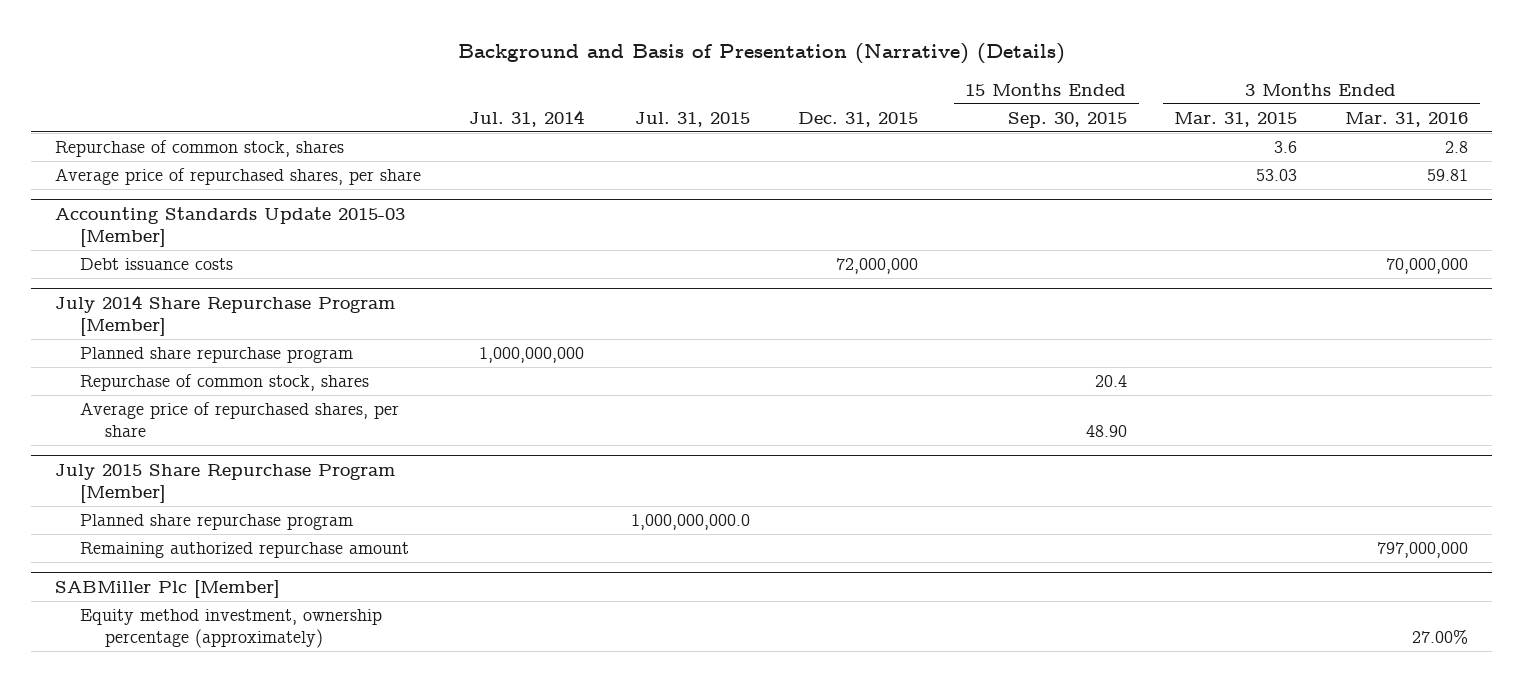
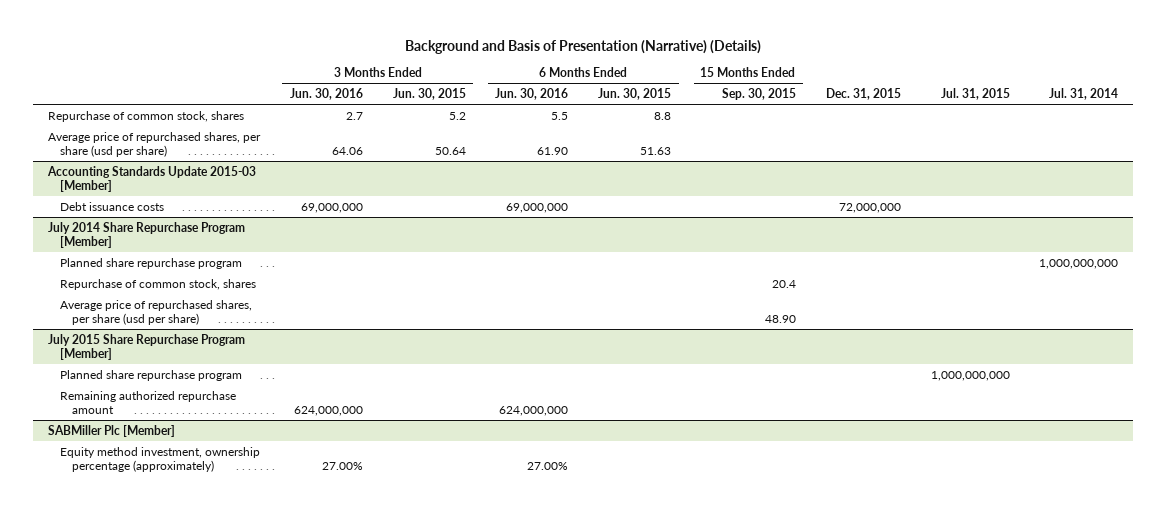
- | Jul. 31, 2014 | Jul. 31, 2015 | Dec. 31, 2015 | 15 Months Ended Sep. 30, 2015 | 3 Months Ended Mar. 31, 2015 | 3 Months Ended Mar. 31, 2016
+ | 3 Months Ended Jun. 30, 2016 | 3 Months Ended Jun. 30, 2015 | 6 Months Ended Jun. 30, 2016 | 6 Months Ended Jun. 30, 2015 | 15 Months Ended Sep. 30, 2015 | Dec. 31, 2015 | Jul. 31, 2015 | Jul. 31, 2014
- Average price of repurchased shares, per share | | | | | 53.03 | 59.81
+ Average price of repurchased shares, per share (usd per share) | 64.06 | 50.64 | 61.90 | 51.63 | | | |
@ July 2014 Share Repurchase Program [Member]
- Average price of repurchased shares, per share | | | | 48.90 | |
+ Average price of repurchased shares, per share (usd per share) | | | | | 48.90 | | |
@ July 2015 Share Repurchase Program [Member]
- Planned share repurchase program | | 1,000,000,000.0 | | | |
+ Planned share repurchase program | | | | | | | 1,000,000,000 |

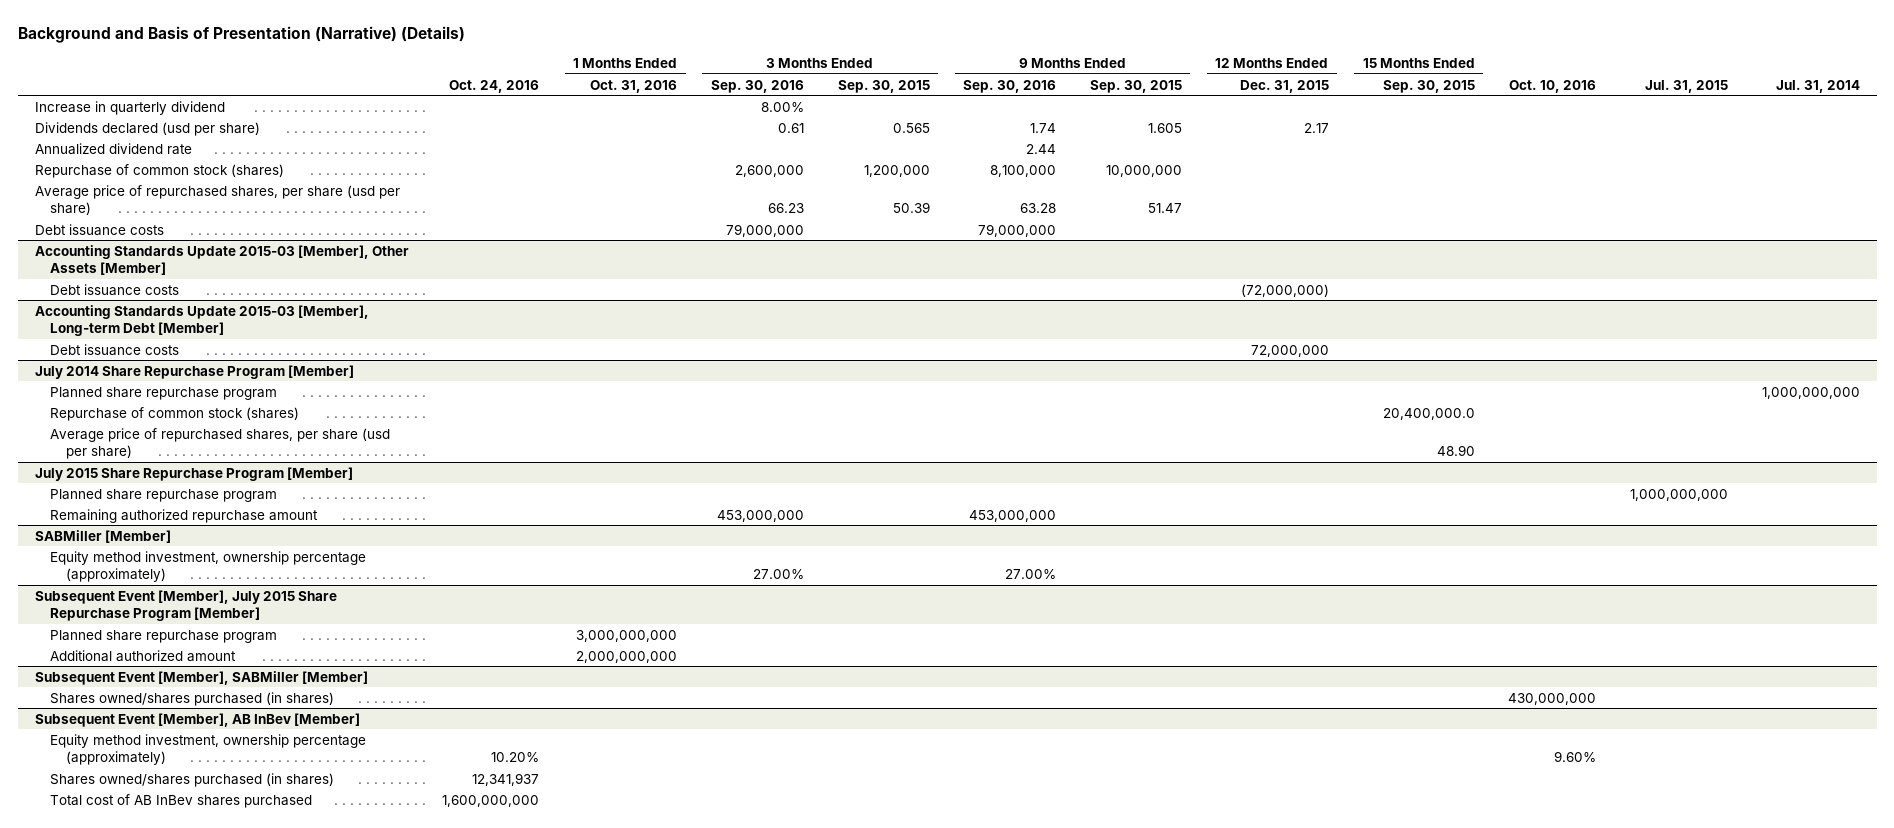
- | 3 Months Ended Jun. 30, 2016 | 3 Months Ended Jun. 30, 2015 | 6 Months Ended Jun. 30, 2016 | 6 Months Ended Jun. 30, 2015 | 15 Months Ended Sep. 30, 2015 | Dec. 31, 2015 | Jul. 31, 2015 | Jul. 31, 2014
+ | Oct. 24, 2016 | 1 Months Ended Oct. 31, 2016 | 3 Months Ended Sep. 30, 2016 | 3 Months Ended Sep. 30, 2015 | 9 Months Ended Sep. 30, 2016 | 9 Months Ended Sep. 30, 2015 | 12 Months Ended Dec. 31, 2015 | 15 Months Ended Sep. 30, 2015 | Oct. 10, 2016 | Jul. 31, 2015 | Jul. 31, 2014
- Repurchase of common stock, shares | 2.7 | 5.2 | 5.5 | 8.8 | | | |
+ Increase in quarterly dividend | | | 8.00% | | | | | | | |
+ Dividends declared (usd per share) | | | 0.61 | 0.565 | 1.74 | 1.605 | 2.17 | | | |
+ Annualized dividend rate | | | | | 2.44 | | | | | |
+ Repurchase of common stock (shares) | | | 2,600,000 | 1,200,000 | 8,100,000 | 10,000,000 | | | | |
- Accounting Standards Update 2015-03 [Member]
+ Debt issuance costs | | | 79,000,000 | | 79,000,000 | | | | | |
+ Accounting Standards Update 2015-03 [Member], Other Assets [Member]
+ Accounting Standards Update 2015-03 [Member], Long-term Debt [Member]
+ Debt issuance costs | | | | | | | 72,000,000 | | | |
@ July 2014 Share Repurchase Program [Member]
- Repurchase of common stock, shares | | | | | 20.4 | | |
+ Repurchase of common stock (shares) | | | | | | | | 20,400,000.0 | | |
- SABMiller Plc [Member]
+ SABMiller [Member]
+ Subsequent Event [Member], July 2015 Share Repurchase Program [Member]
+ Planned share repurchase program | | 3,000,000,000 | | | | | | | | |
+ Additional authorized amount | | 2,000,000,000 | | | | | | | | |
+ Subsequent Event [Member], SABMiller [Member]
+ Shares owned/shares purchased (in shares) | | | | | | | | | 430,000,000 | |
+ Subsequent Event [Member], AB InBev [Member]
+ Equity method investment, ownership percentage (approximately) | 10.20% | | | | | | | | 9.60% | |
+ Shares owned/shares purchased (in shares) | 12,341,937 | | | | | | | | | |
+ Total cost of AB InBev shares purchased | 1,600,000,000 | | | | | | | | | |

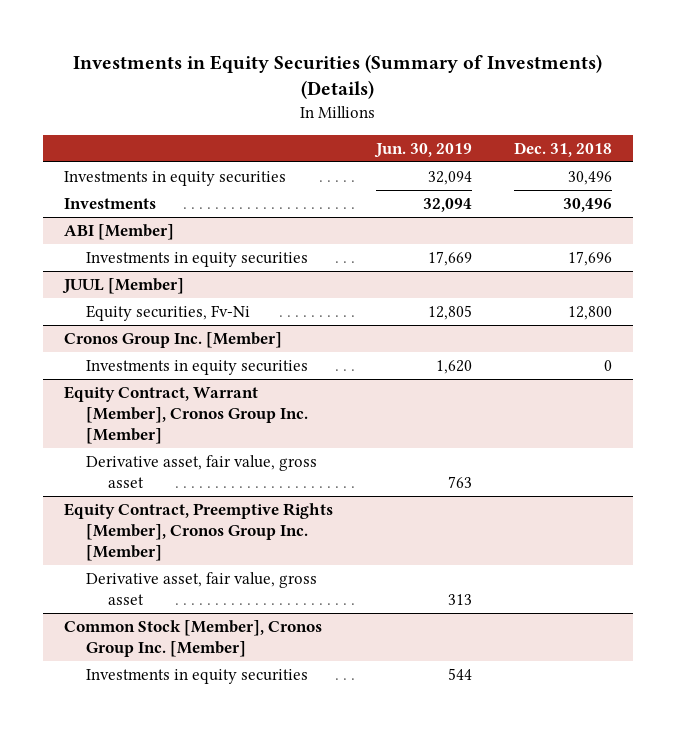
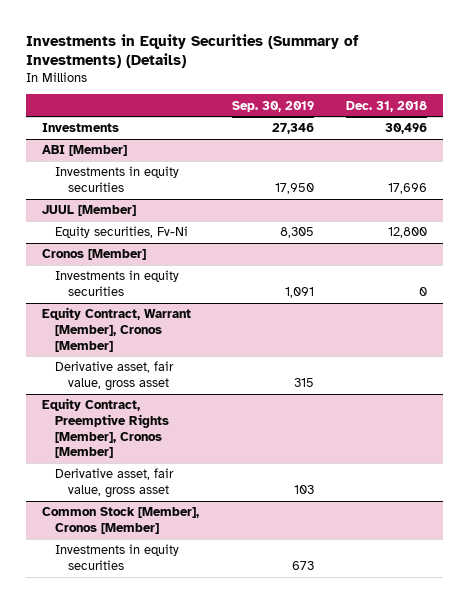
- | Jun. 30, 2019 | Dec. 31, 2018
+ | Sep. 30, 2019 | Dec. 31, 2018
- Investments in equity securities | 32,094 | 30,496
- Cronos Group Inc. [Member]
+ Cronos [Member]
- Equity Contract, Warrant [Member], Cronos Group Inc. [Member]
+ Equity Contract, Warrant [Member], Cronos [Member]
- Equity Contract, Preemptive Rights [Member], Cronos Group Inc. [Member]
+ Equity Contract, Preemptive Rights [Member], Cronos [Member]
- Common Stock [Member], Cronos Group Inc. [Member]
+ Common Stock [Member], Cronos [Member]

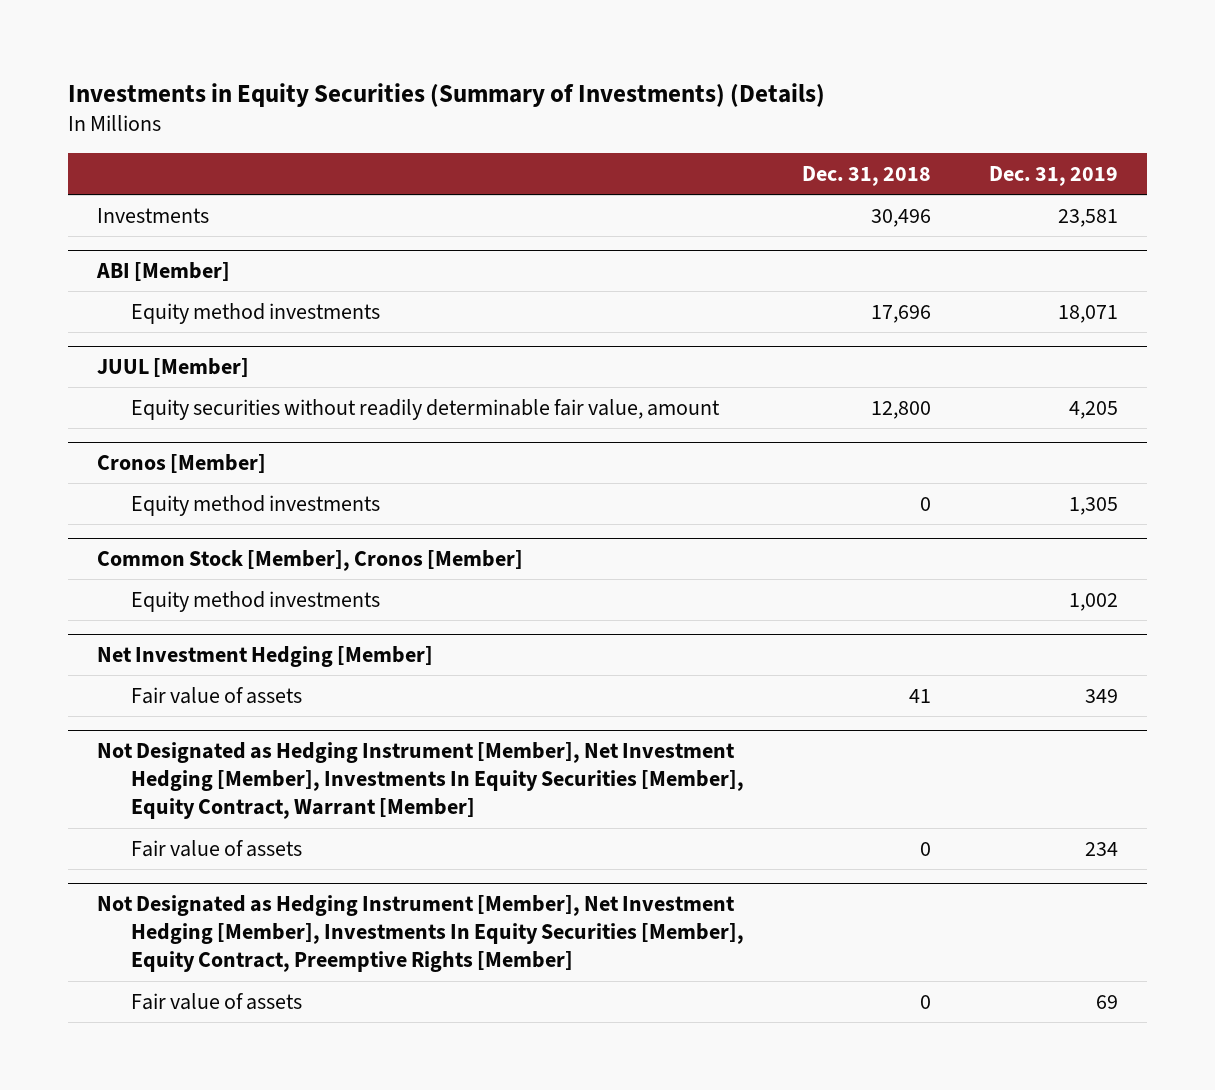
- | Sep. 30, 2019 | Dec. 31, 2018
+ | Dec. 31, 2018 | Dec. 31, 2019
@ ABI [Member]
- Investments in equity securities | 17,950 | 17,696
+ Equity method investments | 17,696 | 18,071
@ JUUL [Member]
- Equity securities, Fv-Ni | 8,305 | 12,800
+ Equity securities without readily determinable fair value, amount | 12,800 | 4,205
@ Cronos [Member]
- Investments in equity securities | 1,091 | 0
- Equity Contract, Warrant [Member], Cronos [Member]
- Derivative asset, fair value, gross asset | 315 |
- Equity Contract, Preemptive Rights [Member], Cronos [Member]
- Derivative asset, fair value, gross asset | 103 |
@ Cronos [Member]
+ Equity method investments | 0 | 1,305
@ Common Stock [Member], Cronos [Member]
- Investments in equity securities | 673 |
+ Equity method investments | | 1,002
+ Net Investment Hedging [Member]
+ Fair value of assets | 41 | 349
+ Not Designated as Hedging Instrument [Member], Net Investment Hedging [Member], Investments In Equity Securities [Member], Equity Contract, Warrant [Member]
+ Fair value of assets | 0 | 234
+ Not Designated as Hedging Instrument [Member], Net Investment Hedging [Member], Investments In Equity Securities [Member], Equity Contract, Preemptive Rights [Member]
+ Fair value of assets | 0 | 69

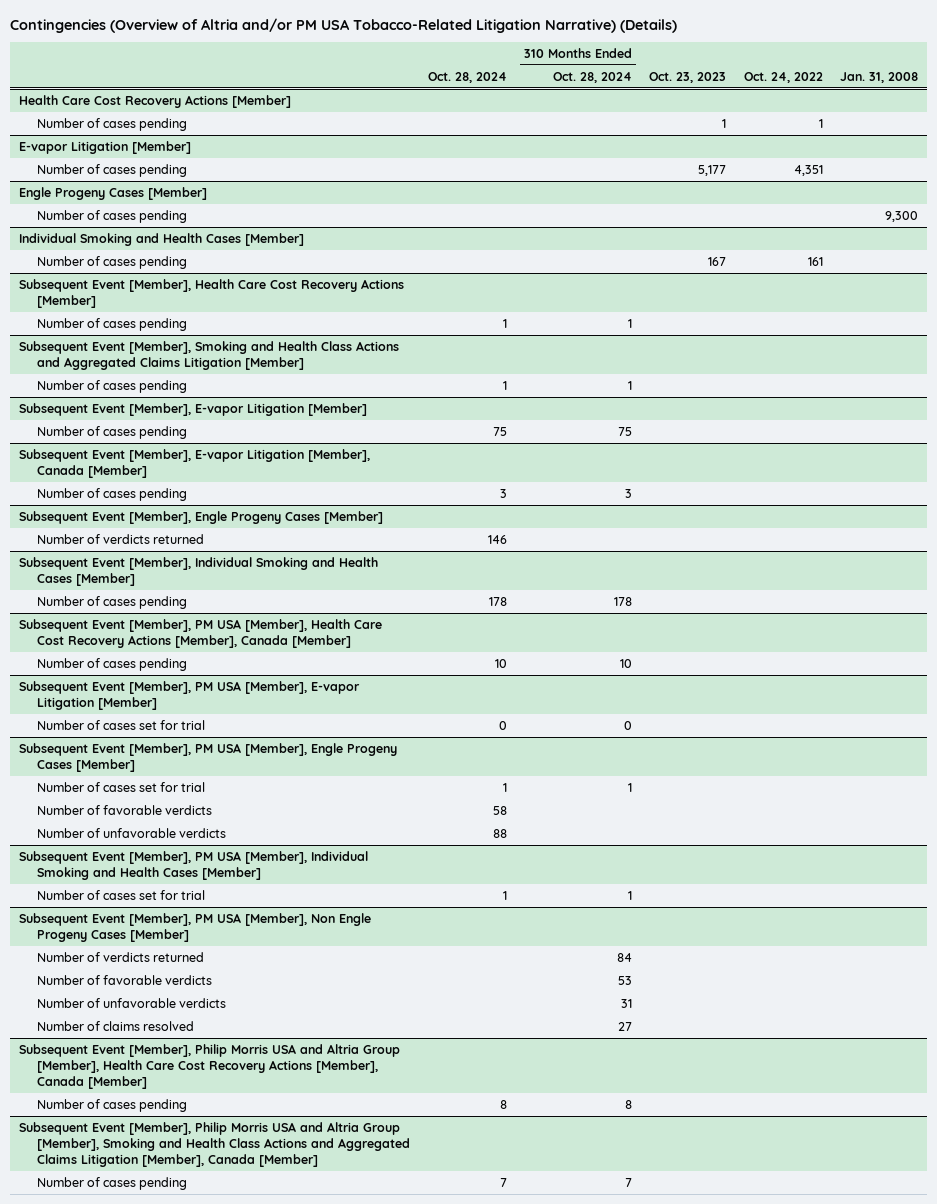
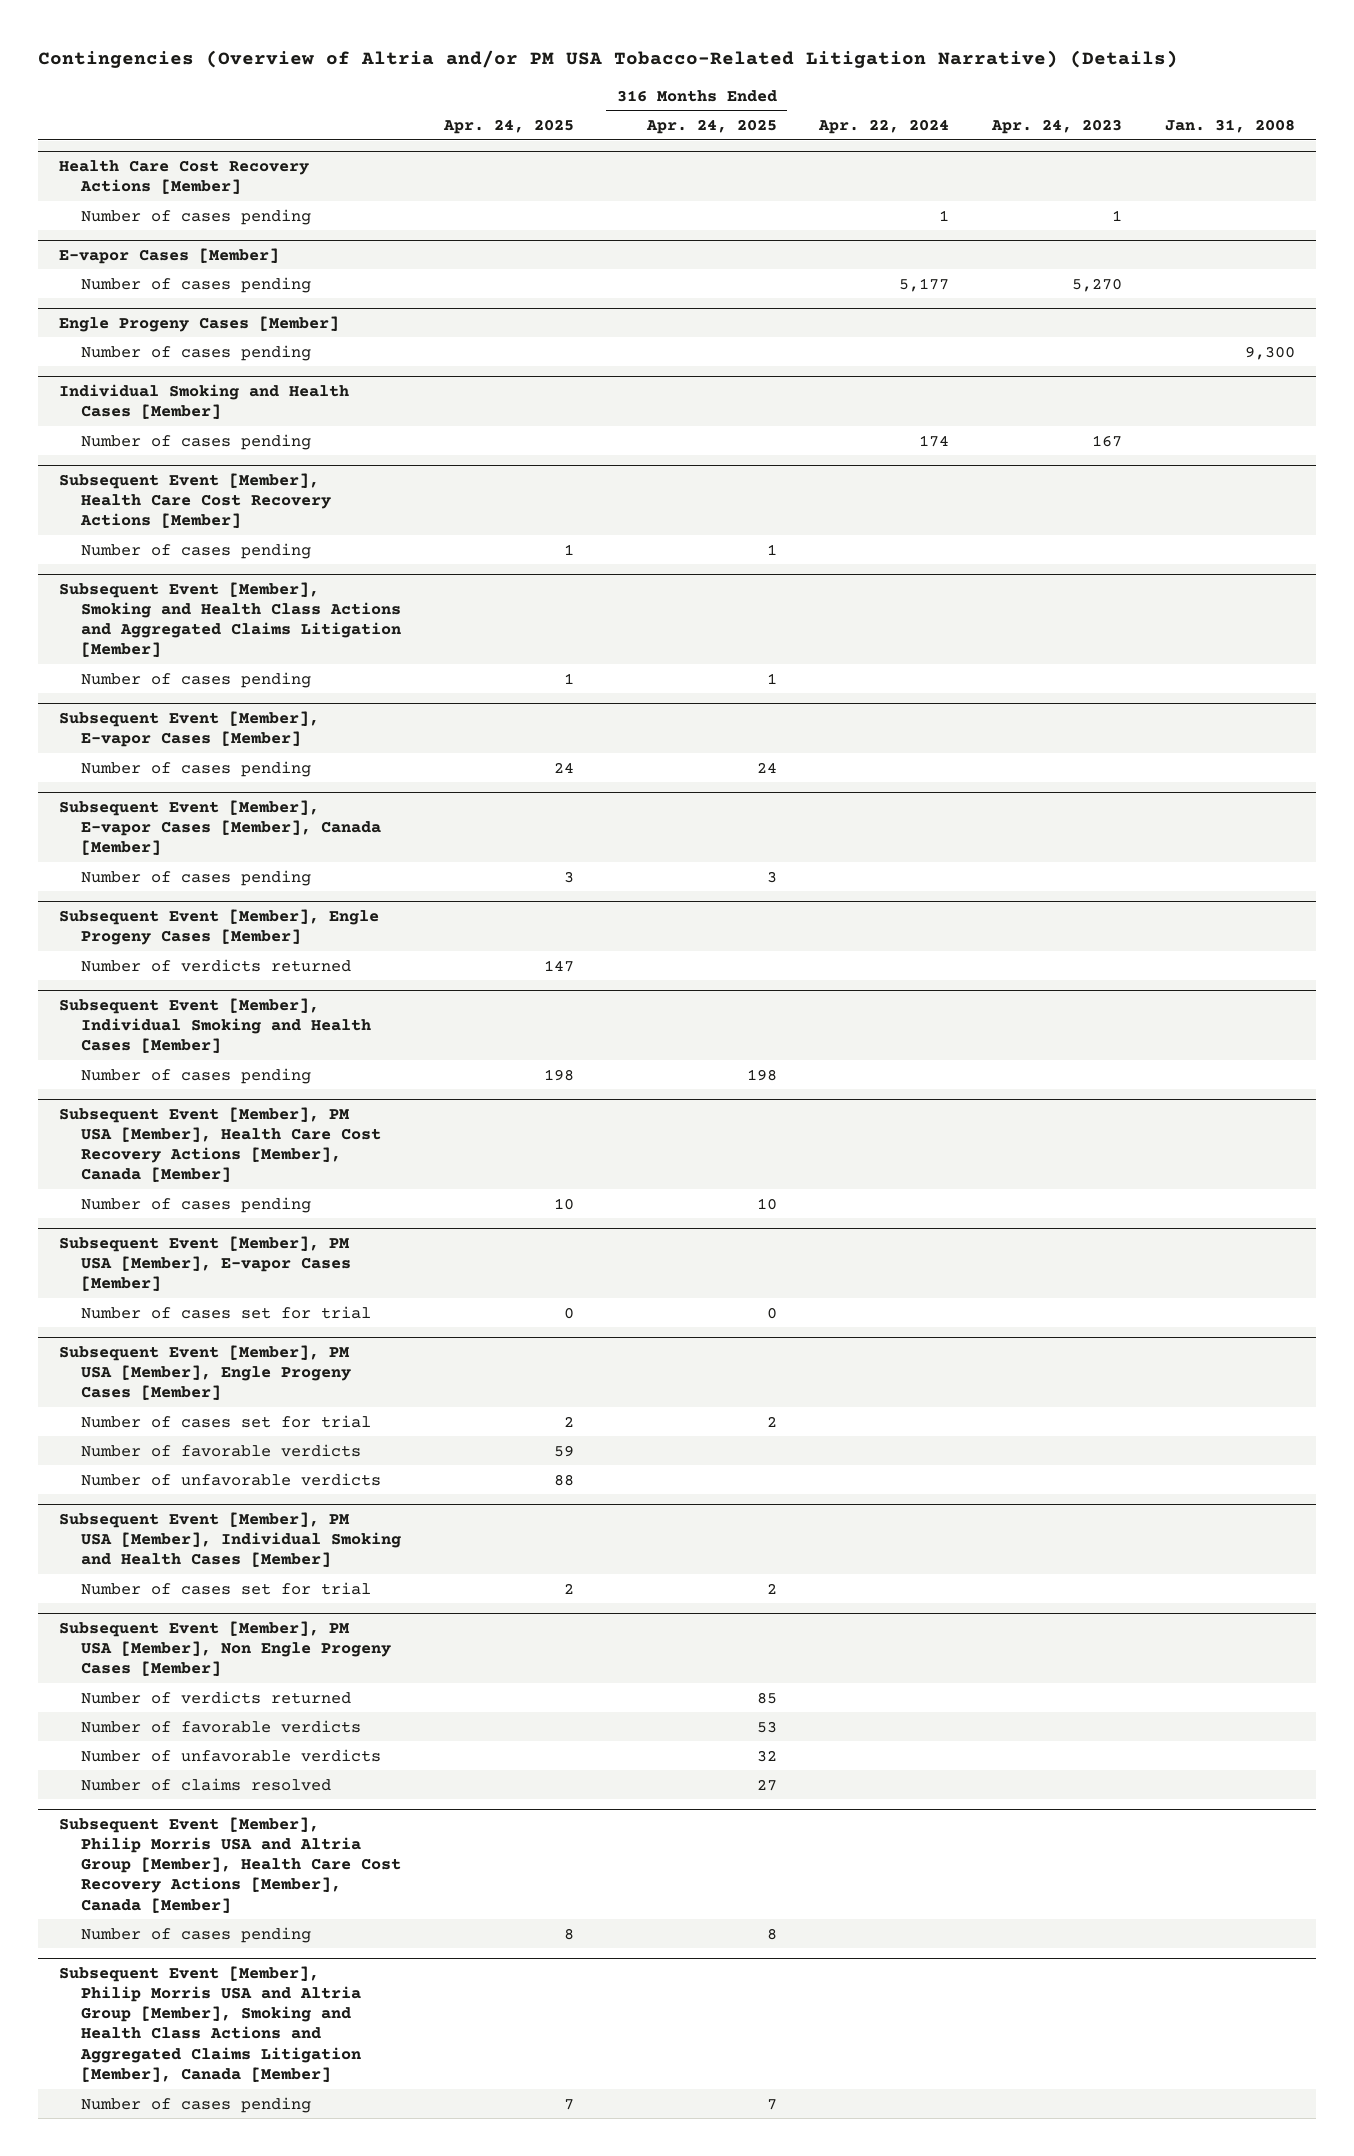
- | Oct. 28, 2024 | 310 Months Ended Oct. 28, 2024 | Oct. 23, 2023 | Oct. 24, 2022 | Jan. 31, 2008
+ | Apr. 24, 2025 | 316 Months Ended Apr. 24, 2025 | Apr. 22, 2024 | Apr. 24, 2023 | Jan. 31, 2008
- E-vapor Litigation [Member]
+ E-vapor Cases [Member]
- Subsequent Event [Member], E-vapor Litigation [Member]
+ Subsequent Event [Member], E-vapor Cases [Member]
- Subsequent Event [Member], E-vapor Litigation [Member], Canada [Member]
+ Subsequent Event [Member], E-vapor Cases [Member], Canada [Member]
- Subsequent Event [Member], PM USA [Member], E-vapor Litigation [Member]
+ Subsequent Event [Member], PM USA [Member], E-vapor Cases [Member]

